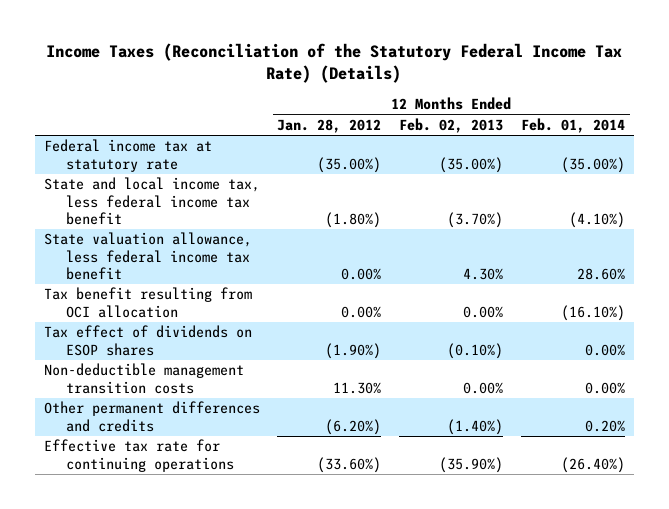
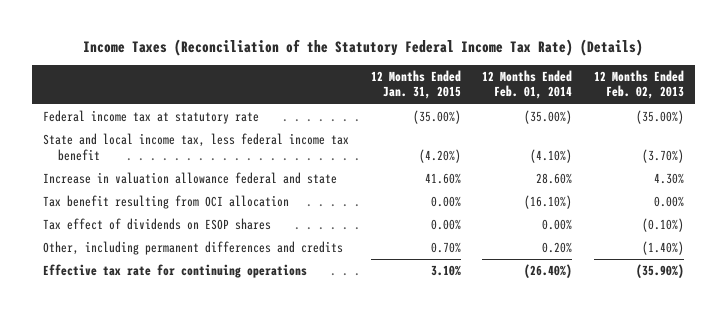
- | 12 Months Ended Jan. 28, 2012 | 12 Months Ended Feb. 02, 2013 | 12 Months Ended Feb. 01, 2014
+ | 12 Months Ended Jan. 31, 2015 | 12 Months Ended Feb. 01, 2014 | 12 Months Ended Feb. 02, 2013
- State valuation allowance, less federal income tax benefit | 0.00% | 4.30% | 28.60%
+ Increase in valuation allowance federal and state | 41.60% | 28.60% | 4.30%
- Non-deductible management transition costs | 11.30% | 0.00% | 0.00%
- Other permanent differences and credits | (6.20%) | (1.40%) | 0.20%
+ Other, including permanent differences and credits | 0.70% | 0.20% | (1.40%)

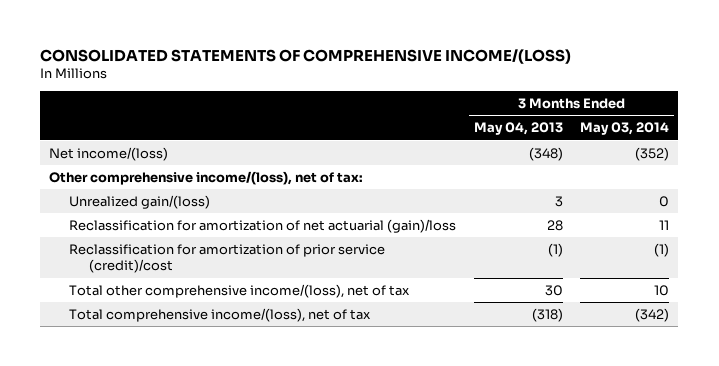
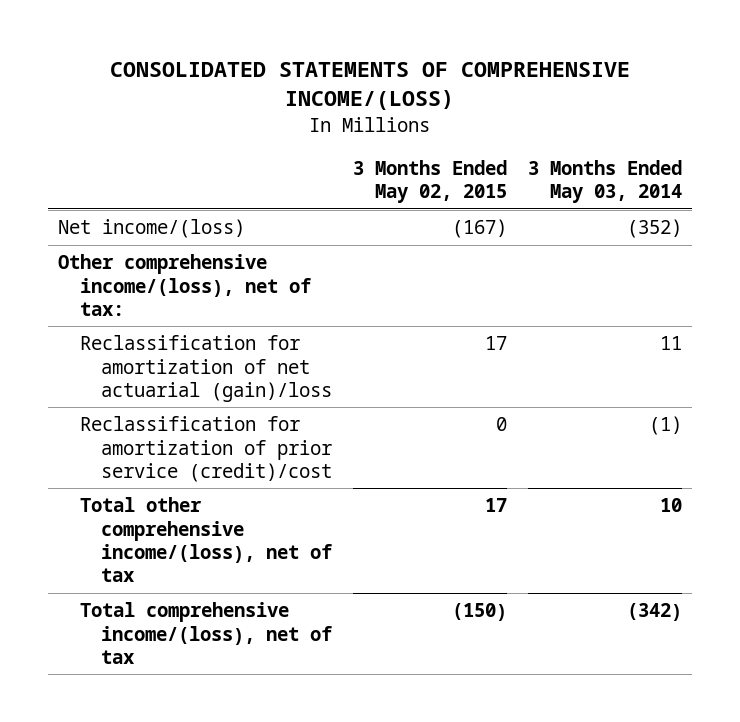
- | 3 Months Ended May 04, 2013 | 3 Months Ended May 03, 2014
+ | 3 Months Ended May 02, 2015 | 3 Months Ended May 03, 2014
- Unrealized gain/(loss) | 3 | 0

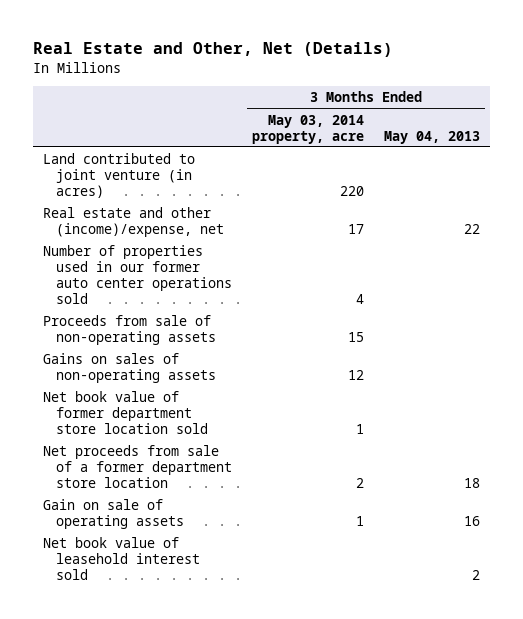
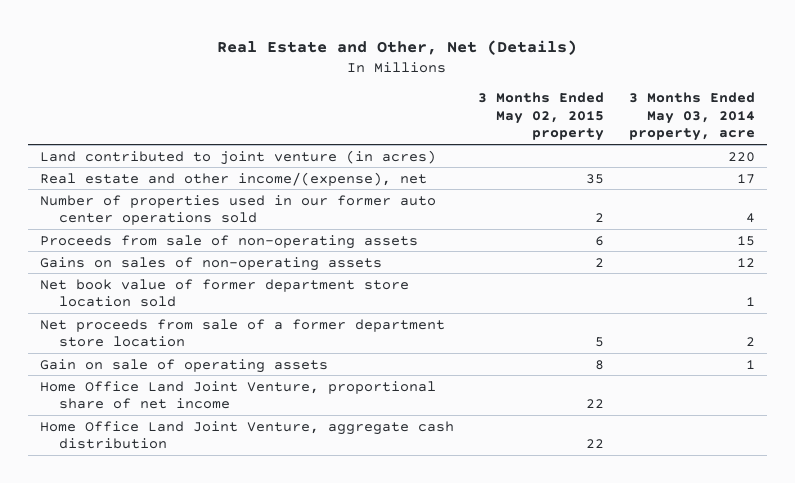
- | 3 Months Ended May 03, 2014 property, acre | 3 Months Ended May 04, 2013
+ | 3 Months Ended May 02, 2015 property | 3 Months Ended May 03, 2014 property, acre
- Real estate and other (income)/expense, net | 17 | 22
+ Real estate and other income/(expense), net | 35 | 17
- Net book value of leasehold interest sold | | 2
+ Home Office Land Joint Venture, proportional share of net income | 22 |
+ Home Office Land Joint Venture, aggregate cash distribution | 22 |

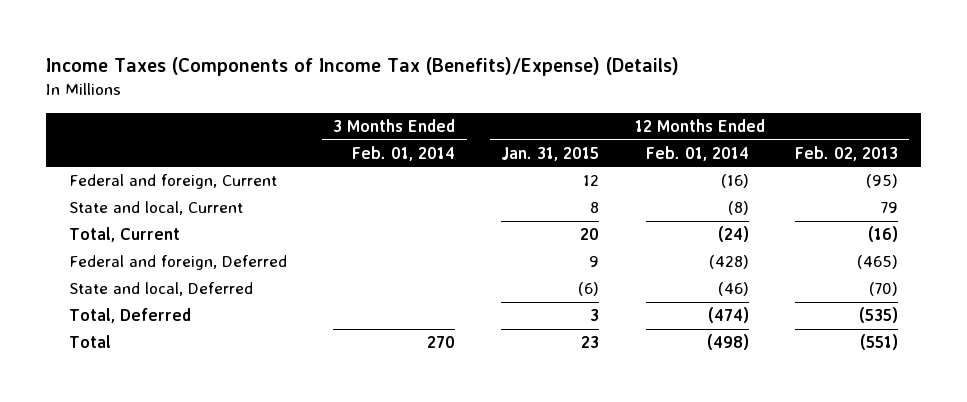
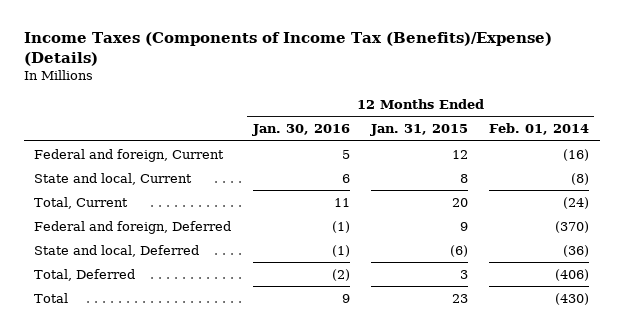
- | 3 Months Ended Feb. 01, 2014 | 12 Months Ended Jan. 31, 2015 | 12 Months Ended Feb. 01, 2014 | 12 Months Ended Feb. 02, 2013
+ | 12 Months Ended Jan. 30, 2016 | 12 Months Ended Jan. 31, 2015 | 12 Months Ended Feb. 01, 2014
- Federal and foreign, Deferred | | 9 | (428) | (465)
- State and local, Deferred | | (6) | (46) | (70)
- Total, Deferred | | 3 | (474) | (535)
- Total | 270 | 23 | (498) | (551)
+ Federal and foreign, Deferred | (1) | 9 | (370)
+ State and local, Deferred | (1) | (6) | (36)
+ Total, Deferred | (2) | 3 | (406)
+ Total | 9 | 23 | (430)

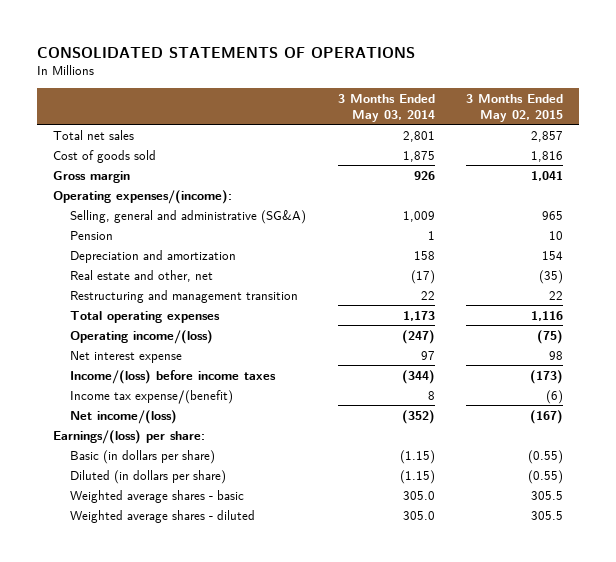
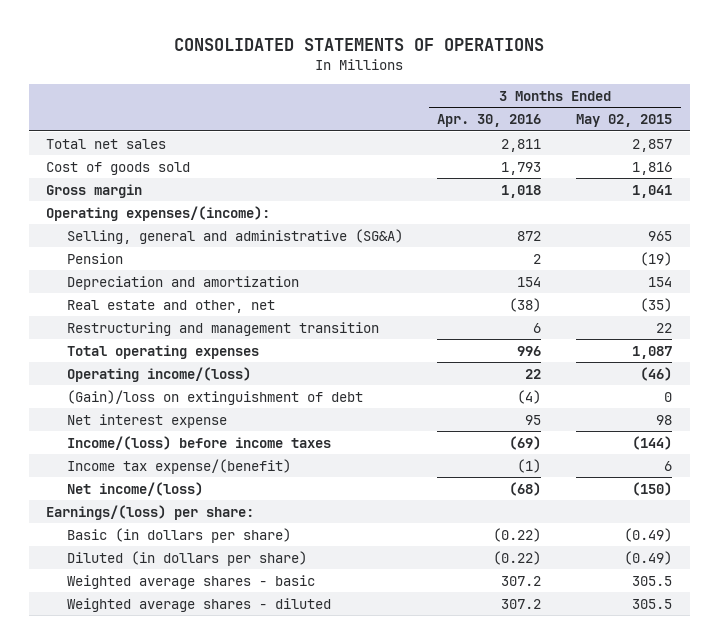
- | 3 Months Ended May 03, 2014 | 3 Months Ended May 02, 2015
+ | 3 Months Ended Apr. 30, 2016 | 3 Months Ended May 02, 2015
- Pension | 1 | 10
+ Pension | 2 | (19)
- Total operating expenses | 1,173 | 1,116
- Operating income/(loss) | (247) | (75)
+ Total operating expenses | 996 | 1,087
+ Operating income/(loss) | 22 | (46)
+ (Gain)/loss on extinguishment of debt | (4) | 0
- Income/(loss) before income taxes | (344) | (173)
- Income tax expense/(benefit) | 8 | (6)
- Net income/(loss) | (352) | (167)
+ Income/(loss) before income taxes | (69) | (144)
+ Income tax expense/(benefit) | (1) | 6
+ Net income/(loss) | (68) | (150)
- Basic (in dollars per share) | (1.15) | (0.55)
- Diluted (in dollars per share) | (1.15) | (0.55)
+ Basic (in dollars per share) | (0.22) | (0.49)
+ Diluted (in dollars per share) | (0.22) | (0.49)

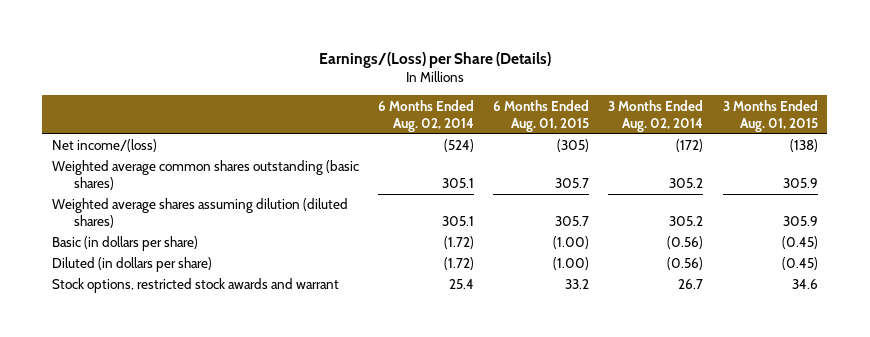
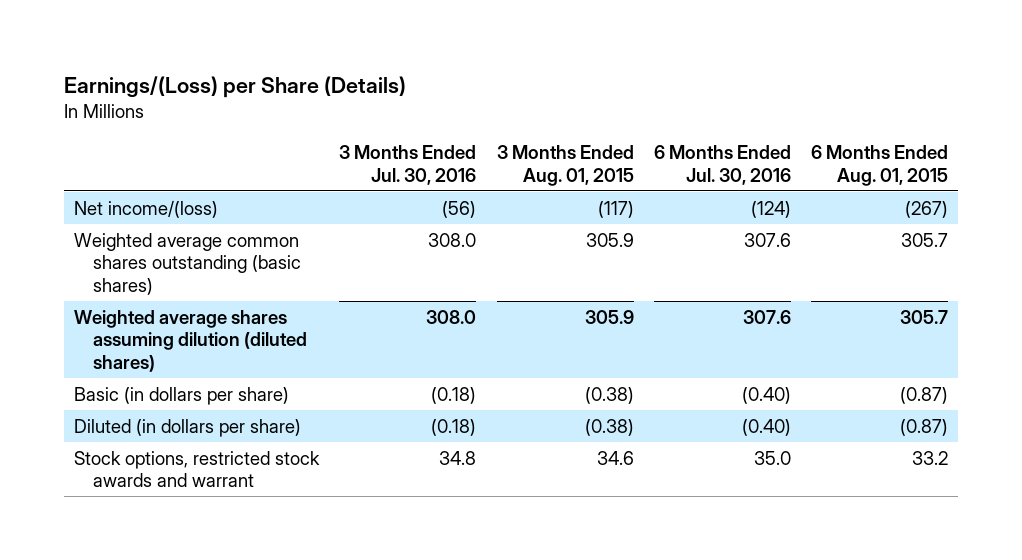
- | 6 Months Ended Aug. 02, 2014 | 6 Months Ended Aug. 01, 2015 | 3 Months Ended Aug. 02, 2014 | 3 Months Ended Aug. 01, 2015
+ | 3 Months Ended Jul. 30, 2016 | 3 Months Ended Aug. 01, 2015 | 6 Months Ended Jul. 30, 2016 | 6 Months Ended Aug. 01, 2015
- Net income/(loss) | (524) | (305) | (172) | (138)
+ Net income/(loss) | (56) | (117) | (124) | (267)
- Basic (in dollars per share) | (1.72) | (1.00) | (0.56) | (0.45)
- Diluted (in dollars per share) | (1.72) | (1.00) | (0.56) | (0.45)
+ Basic (in dollars per share) | (0.18) | (0.38) | (0.40) | (0.87)
+ Diluted (in dollars per share) | (0.18) | (0.38) | (0.40) | (0.87)

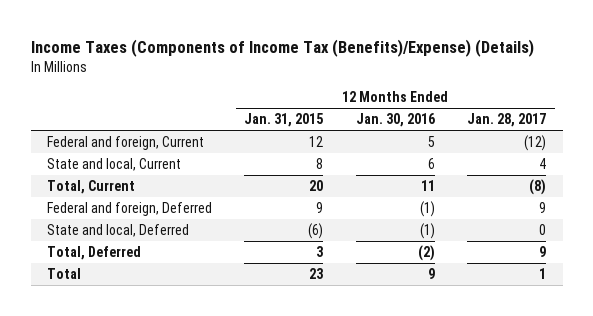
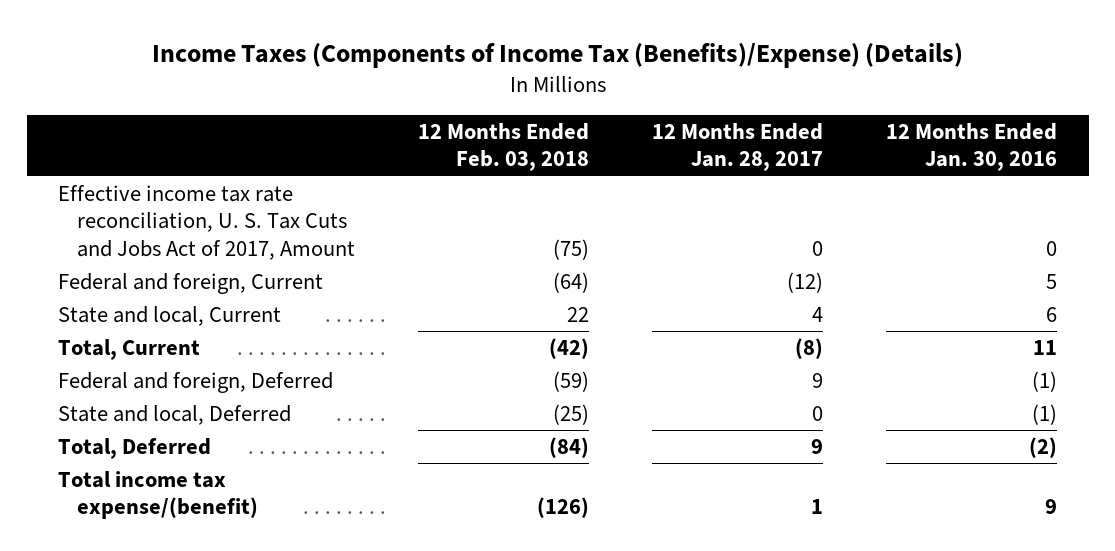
- | 12 Months Ended Jan. 31, 2015 | 12 Months Ended Jan. 30, 2016 | 12 Months Ended Jan. 28, 2017
+ | 12 Months Ended Feb. 03, 2018 | 12 Months Ended Jan. 28, 2017 | 12 Months Ended Jan. 30, 2016
+ Effective income tax rate reconciliation, U. S. Tax Cuts and Jobs Act of 2017, Amount | (75) | 0 | 0
- Total | 23 | 9 | 1
+ Total income tax expense/(benefit) | (126) | 1 | 9

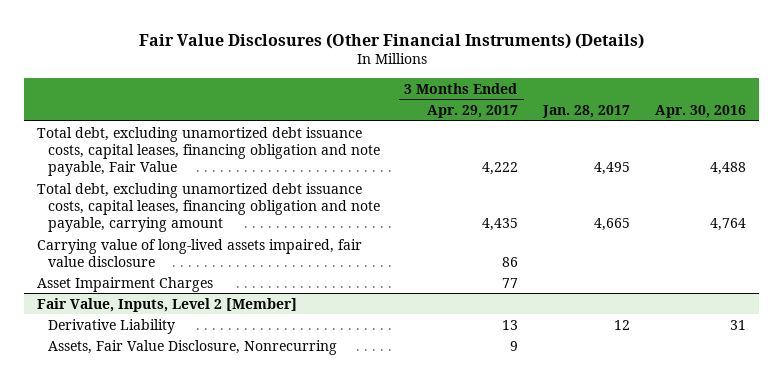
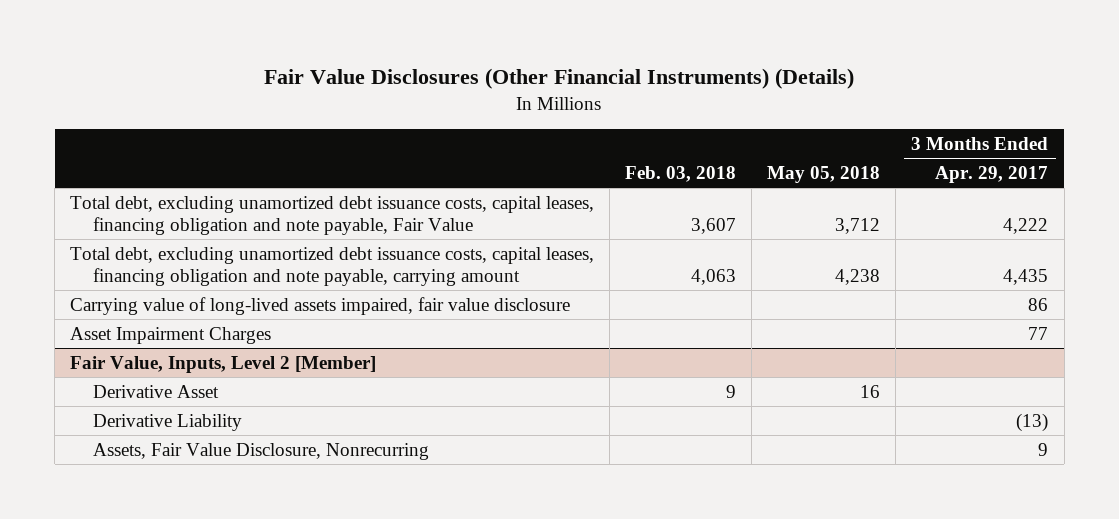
- | 3 Months Ended Apr. 29, 2017 | Jan. 28, 2017 | Apr. 30, 2016
+ | Feb. 03, 2018 | May 05, 2018 | 3 Months Ended Apr. 29, 2017
@ Fair Value, Inputs, Level 2 [Member]
- Derivative Liability | 13 | 12 | 31
+ Derivative Asset | 9 | 16 |
+ Derivative Liability | | | (13)

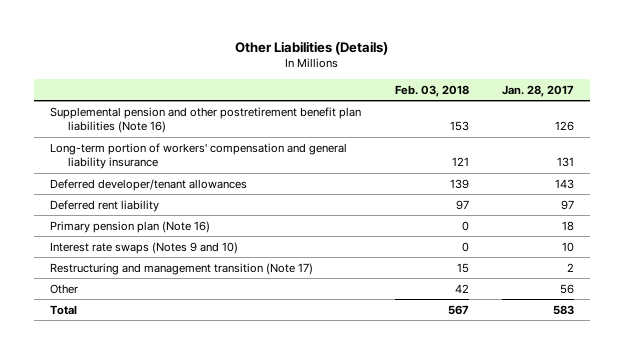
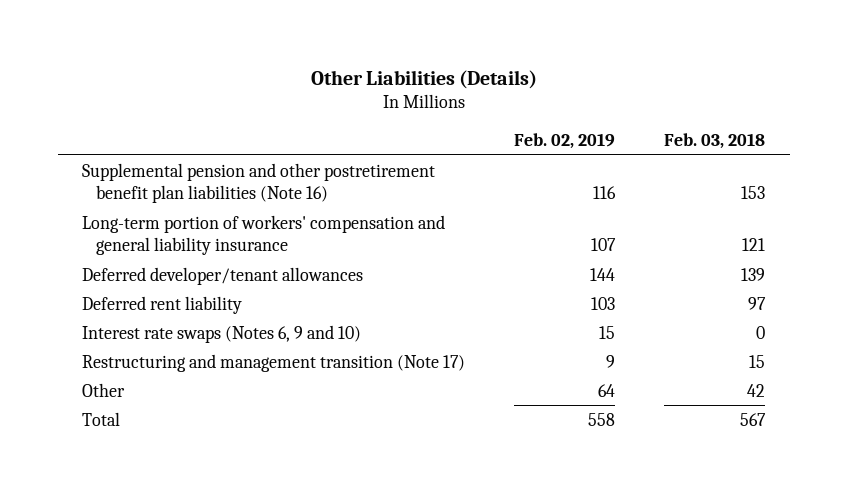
- | Feb. 03, 2018 | Jan. 28, 2017
+ | Feb. 02, 2019 | Feb. 03, 2018
- Primary pension plan (Note 16) | 0 | 18
- Interest rate swaps (Notes 9 and 10) | 0 | 10
+ Interest rate swaps (Notes 6, 9 and 10) | 15 | 0

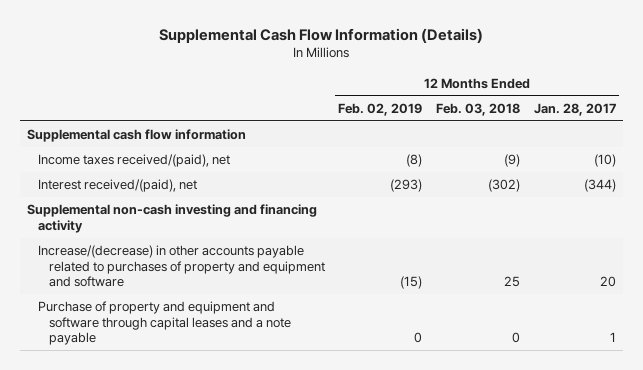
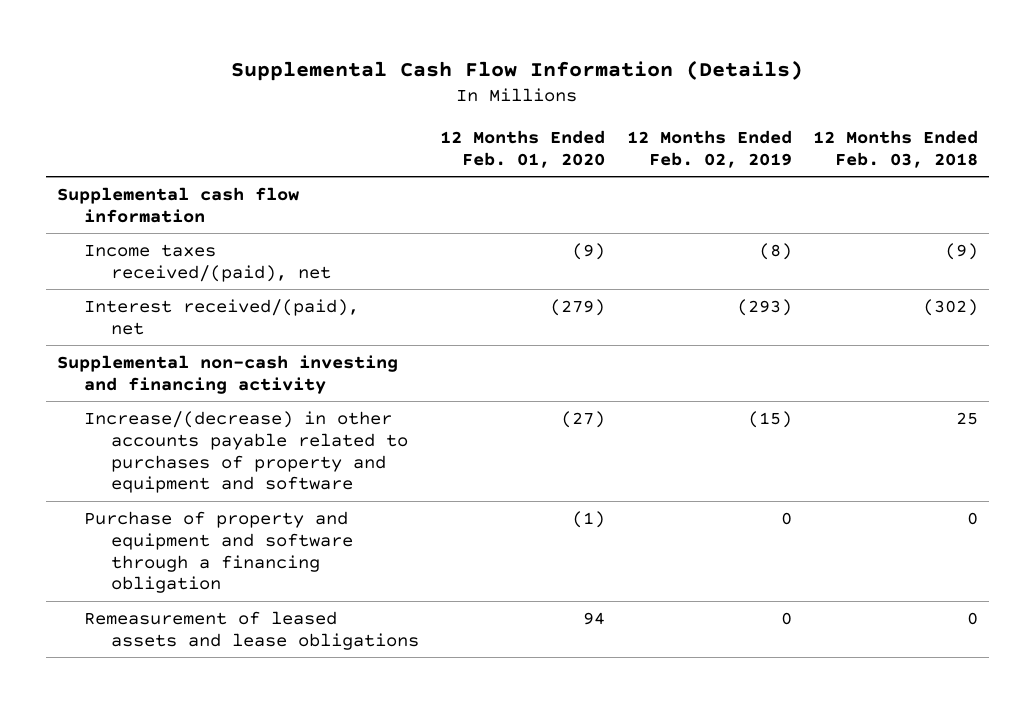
- | 12 Months Ended Feb. 02, 2019 | 12 Months Ended Feb. 03, 2018 | 12 Months Ended Jan. 28, 2017
+ | 12 Months Ended Feb. 01, 2020 | 12 Months Ended Feb. 02, 2019 | 12 Months Ended Feb. 03, 2018
- Purchase of property and equipment and software through capital leases and a note payable | 0 | 0 | 1
+ Purchase of property and equipment and software through a financing obligation | (1) | 0 | 0
+ Remeasurement of leased assets and lease obligations | 94 | 0 | 0

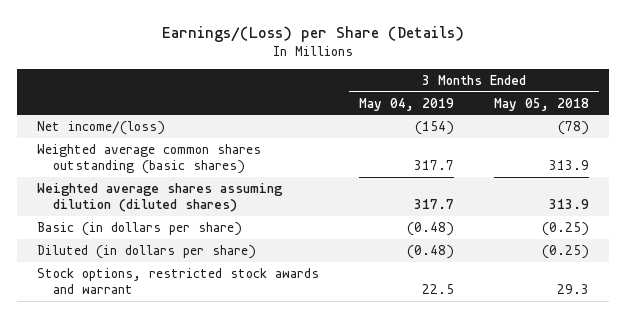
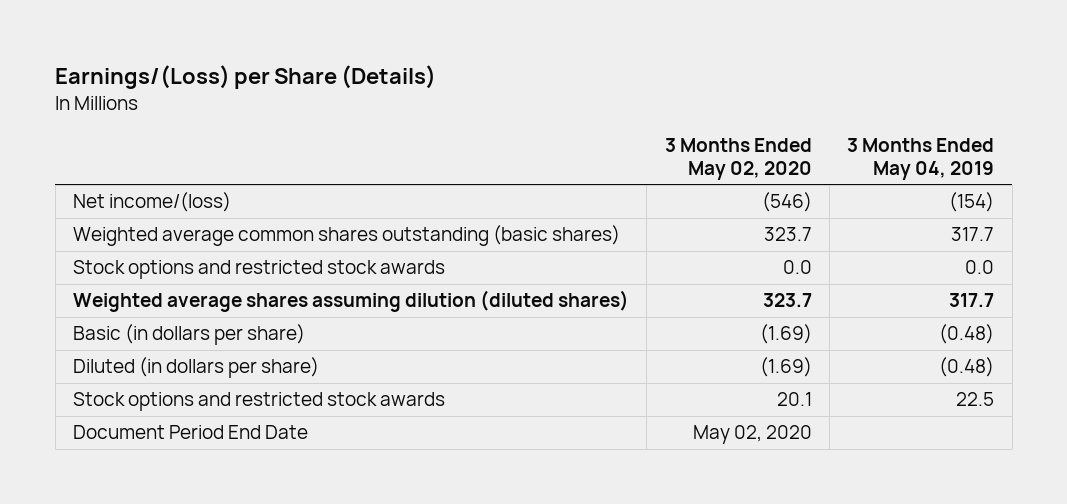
- | 3 Months Ended May 04, 2019 | 3 Months Ended May 05, 2018
+ | 3 Months Ended May 02, 2020 | 3 Months Ended May 04, 2019
+ Stock options and restricted stock awards | 0.0 | 0.0
- Stock options, restricted stock awards and warrant | 22.5 | 29.3
+ Stock options and restricted stock awards | 20.1 | 22.5
+ Document Period End Date | May 02, 2020 |

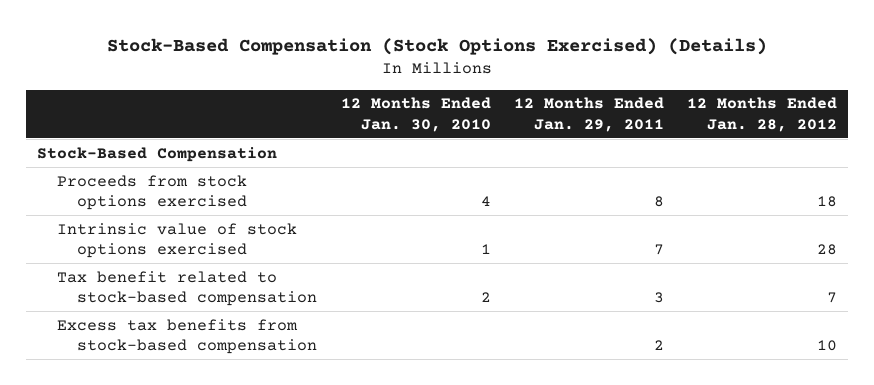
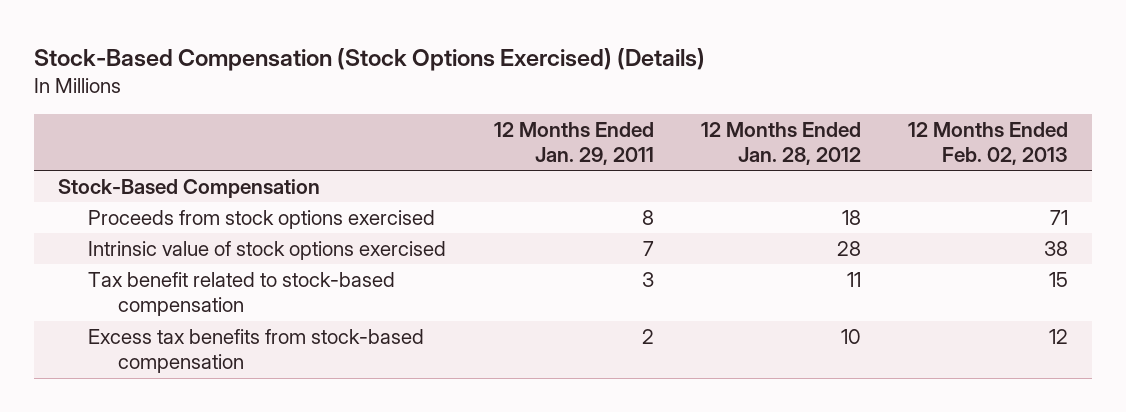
- | 12 Months Ended Jan. 30, 2010 | 12 Months Ended Jan. 29, 2011 | 12 Months Ended Jan. 28, 2012
+ | 12 Months Ended Jan. 29, 2011 | 12 Months Ended Jan. 28, 2012 | 12 Months Ended Feb. 02, 2013
- Tax benefit related to stock-based compensation | 2 | 3 | 7
+ Tax benefit related to stock-based compensation | 3 | 11 | 15

